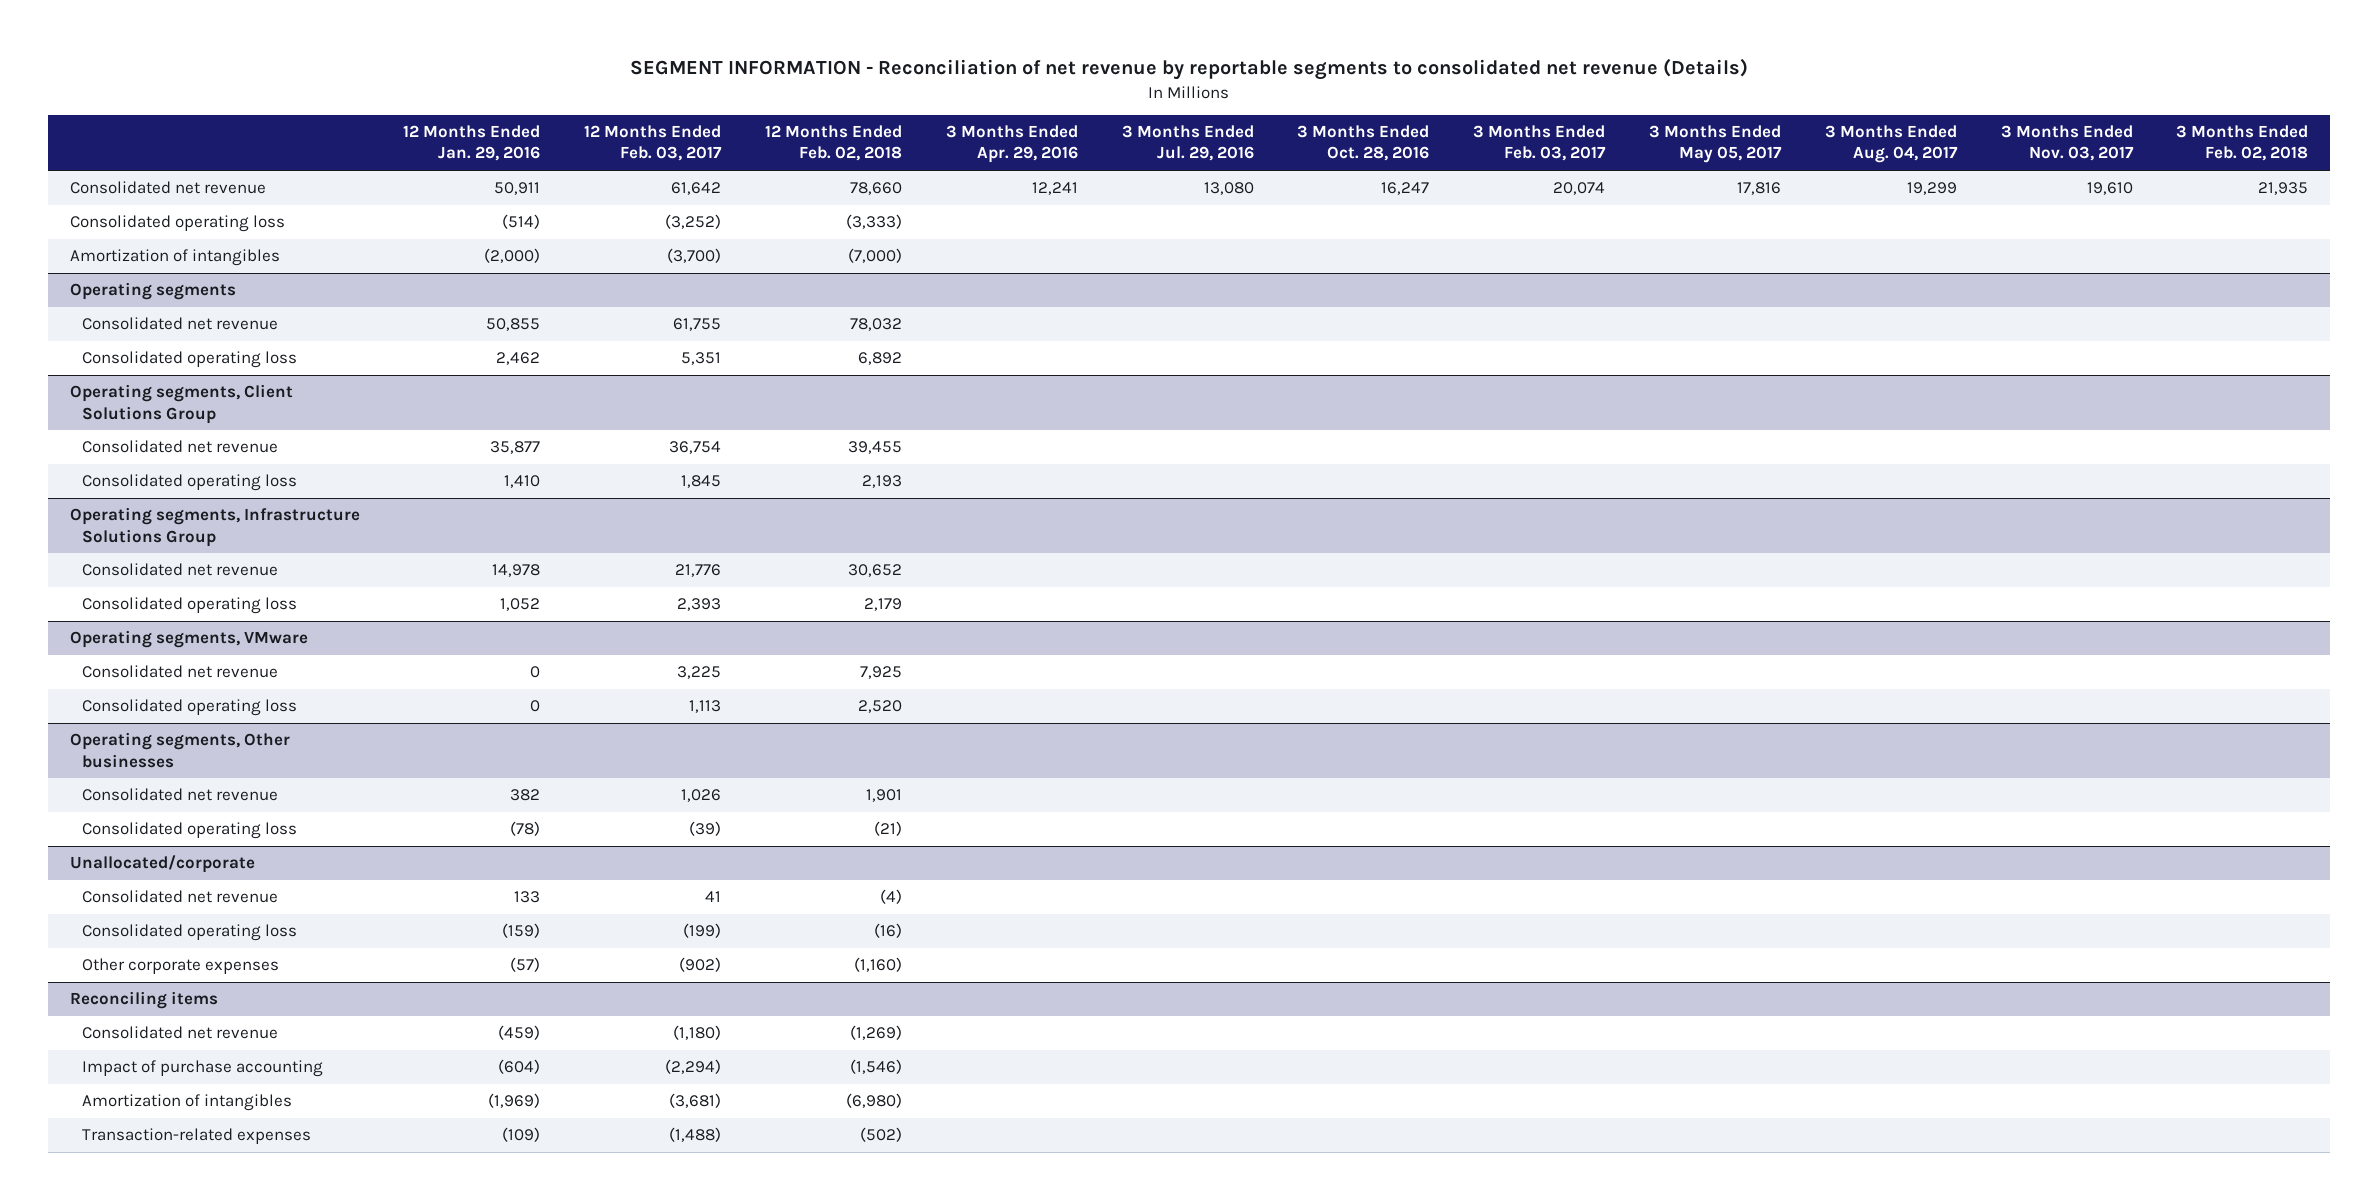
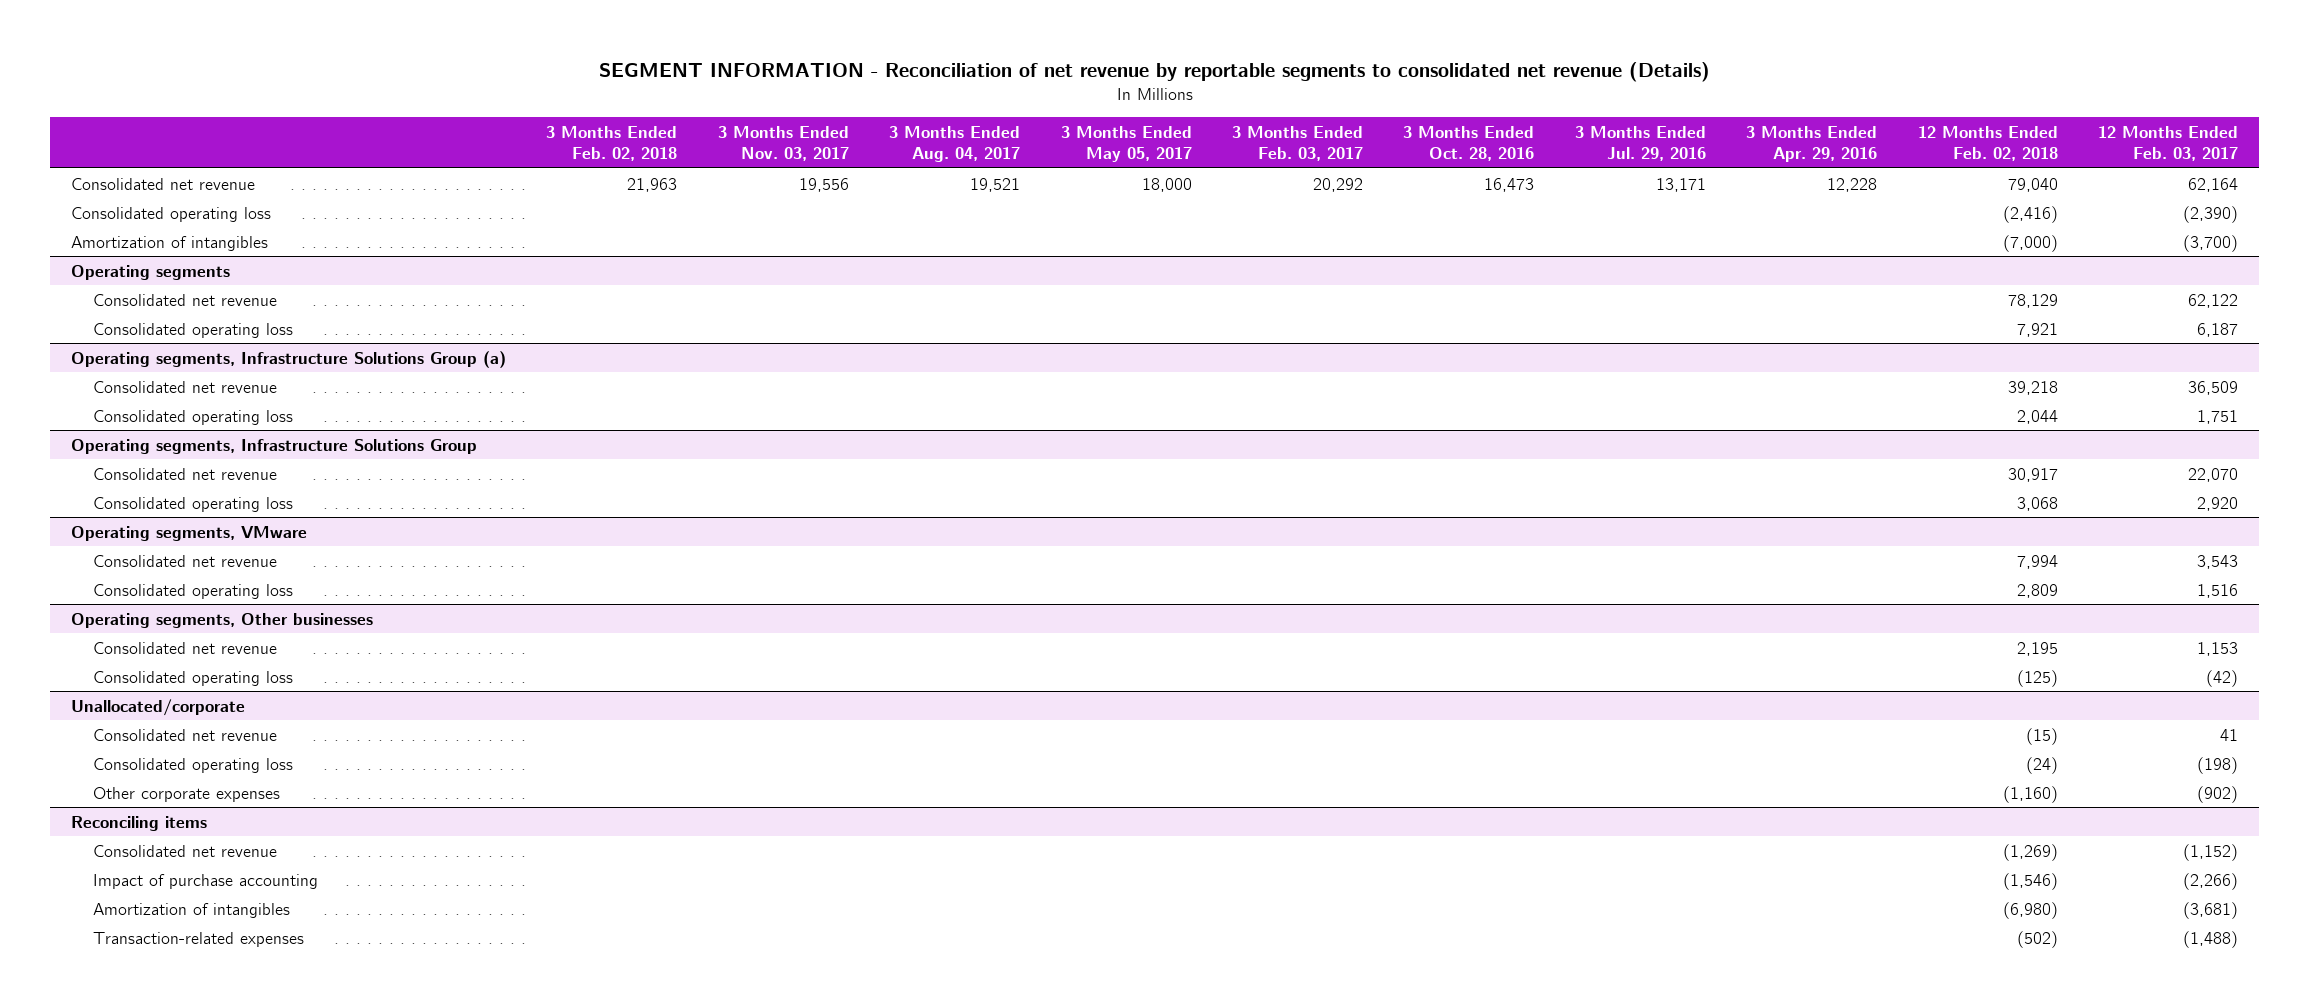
- | 12 Months Ended Jan. 29, 2016 | 12 Months Ended Feb. 03, 2017 | 12 Months Ended Feb. 02, 2018 | 3 Months Ended Apr. 29, 2016 | 3 Months Ended Jul. 29, 2016 | 3 Months Ended Oct. 28, 2016 | 3 Months Ended Feb. 03, 2017 | 3 Months Ended May 05, 2017 | 3 Months Ended Aug. 04, 2017 | 3 Months Ended Nov. 03, 2017 | 3 Months Ended Feb. 02, 2018
+ | 3 Months Ended Feb. 02, 2018 | 3 Months Ended Nov. 03, 2017 | 3 Months Ended Aug. 04, 2017 | 3 Months Ended May 05, 2017 | 3 Months Ended Feb. 03, 2017 | 3 Months Ended Oct. 28, 2016 | 3 Months Ended Jul. 29, 2016 | 3 Months Ended Apr. 29, 2016 | 12 Months Ended Feb. 02, 2018 | 12 Months Ended Feb. 03, 2017
- Consolidated net revenue | 50,911 | 61,642 | 78,660 | 12,241 | 13,080 | 16,247 | 20,074 | 17,816 | 19,299 | 19,610 | 21,935
- Consolidated operating loss | (514) | (3,252) | (3,333) | | | | | | | |
+ Consolidated net revenue | 21,963 | 19,556 | 19,521 | 18,000 | 20,292 | 16,473 | 13,171 | 12,228 | 79,040 | 62,164
+ Consolidated operating loss | | | | | | | | | (2,416) | (2,390)
@ Operating segments
- Consolidated net revenue | 50,855 | 61,755 | 78,032 | | | | | | | |
- Consolidated operating loss | 2,462 | 5,351 | 6,892 | | | | | | | |
- Operating segments, Client Solutions Group
- Consolidated net revenue | 35,877 | 36,754 | 39,455 | | | | | | | |
- Consolidated operating loss | 1,410 | 1,845 | 2,193 | | | | | | | |
@ Operating segments
+ Consolidated net revenue | | | | | | | | | 78,129 | 62,122
+ Consolidated operating loss | | | | | | | | | 7,921 | 6,187
+ Operating segments, Infrastructure Solutions Group (a)
+ Consolidated net revenue | | | | | | | | | 39,218 | 36,509
+ Consolidated operating loss | | | | | | | | | 2,044 | 1,751
@ Operating segments, Infrastructure Solutions Group
- Consolidated net revenue | 14,978 | 21,776 | 30,652 | | | | | | | |
- Consolidated operating loss | 1,052 | 2,393 | 2,179 | | | | | | | |
+ Consolidated net revenue | | | | | | | | | 30,917 | 22,070
+ Consolidated operating loss | | | | | | | | | 3,068 | 2,920
@ Operating segments, VMware
- Consolidated net revenue | 0 | 3,225 | 7,925 | | | | | | | |
- Consolidated operating loss | 0 | 1,113 | 2,520 | | | | | | | |
+ Consolidated net revenue | | | | | | | | | 7,994 | 3,543
+ Consolidated operating loss | | | | | | | | | 2,809 | 1,516
@ Operating segments, Other businesses
- Consolidated net revenue | 382 | 1,026 | 1,901 | | | | | | | |
- Consolidated operating loss | (78) | (39) | (21) | | | | | | | |
+ Consolidated net revenue | | | | | | | | | 2,195 | 1,153
+ Consolidated operating loss | | | | | | | | | (125) | (42)
@ Unallocated/corporate
- Consolidated net revenue | 133 | 41 | (4) | | | | | | | |
- Consolidated operating loss | (159) | (199) | (16) | | | | | | | |
+ Consolidated net revenue | | | | | | | | | (15) | 41
+ Consolidated operating loss | | | | | | | | | (24) | (198)
@ Reconciling items
- Consolidated net revenue | (459) | (1,180) | (1,269) | | | | | | | |
- Impact of purchase accounting | (604) | (2,294) | (1,546) | | | | | | | |
+ Consolidated net revenue | | | | | | | | | (1,269) | (1,152)
+ Impact of purchase accounting | | | | | | | | | (1,546) | (2,266)

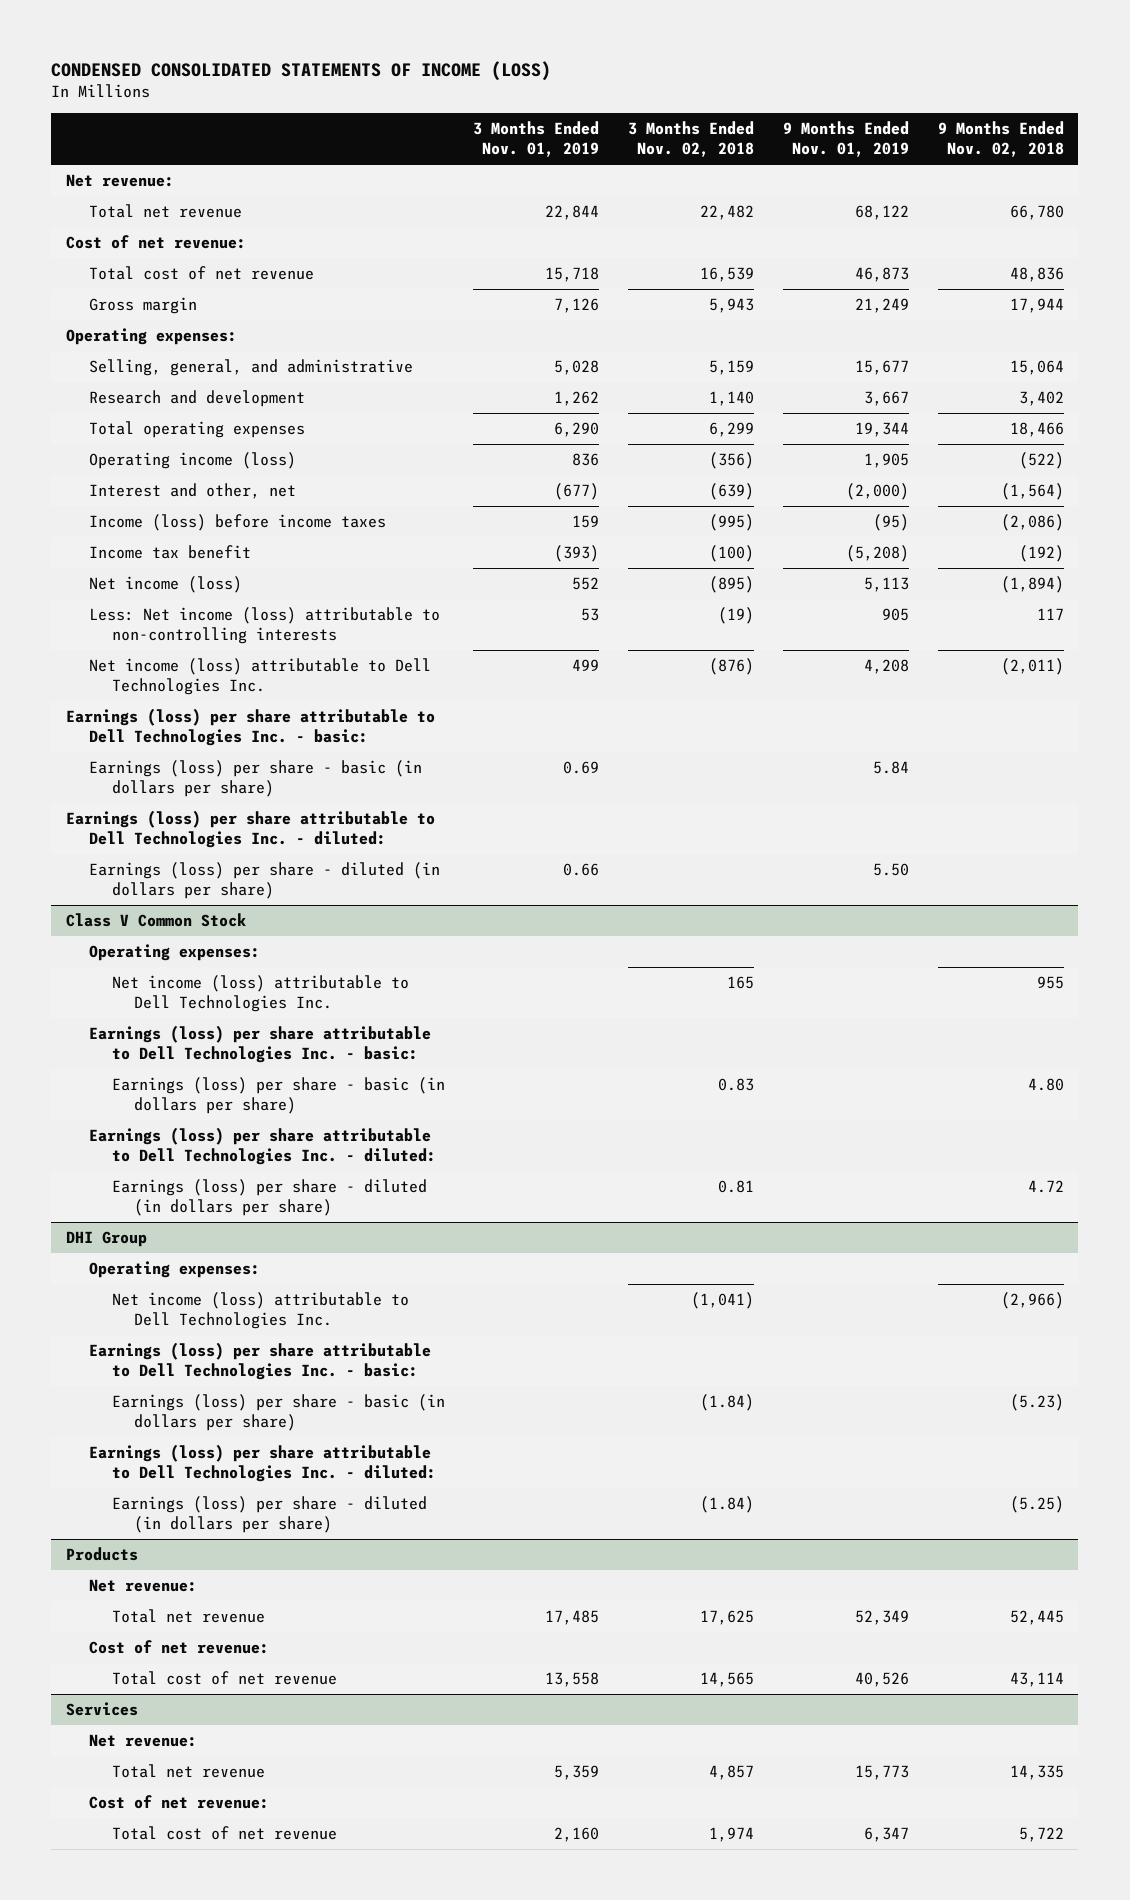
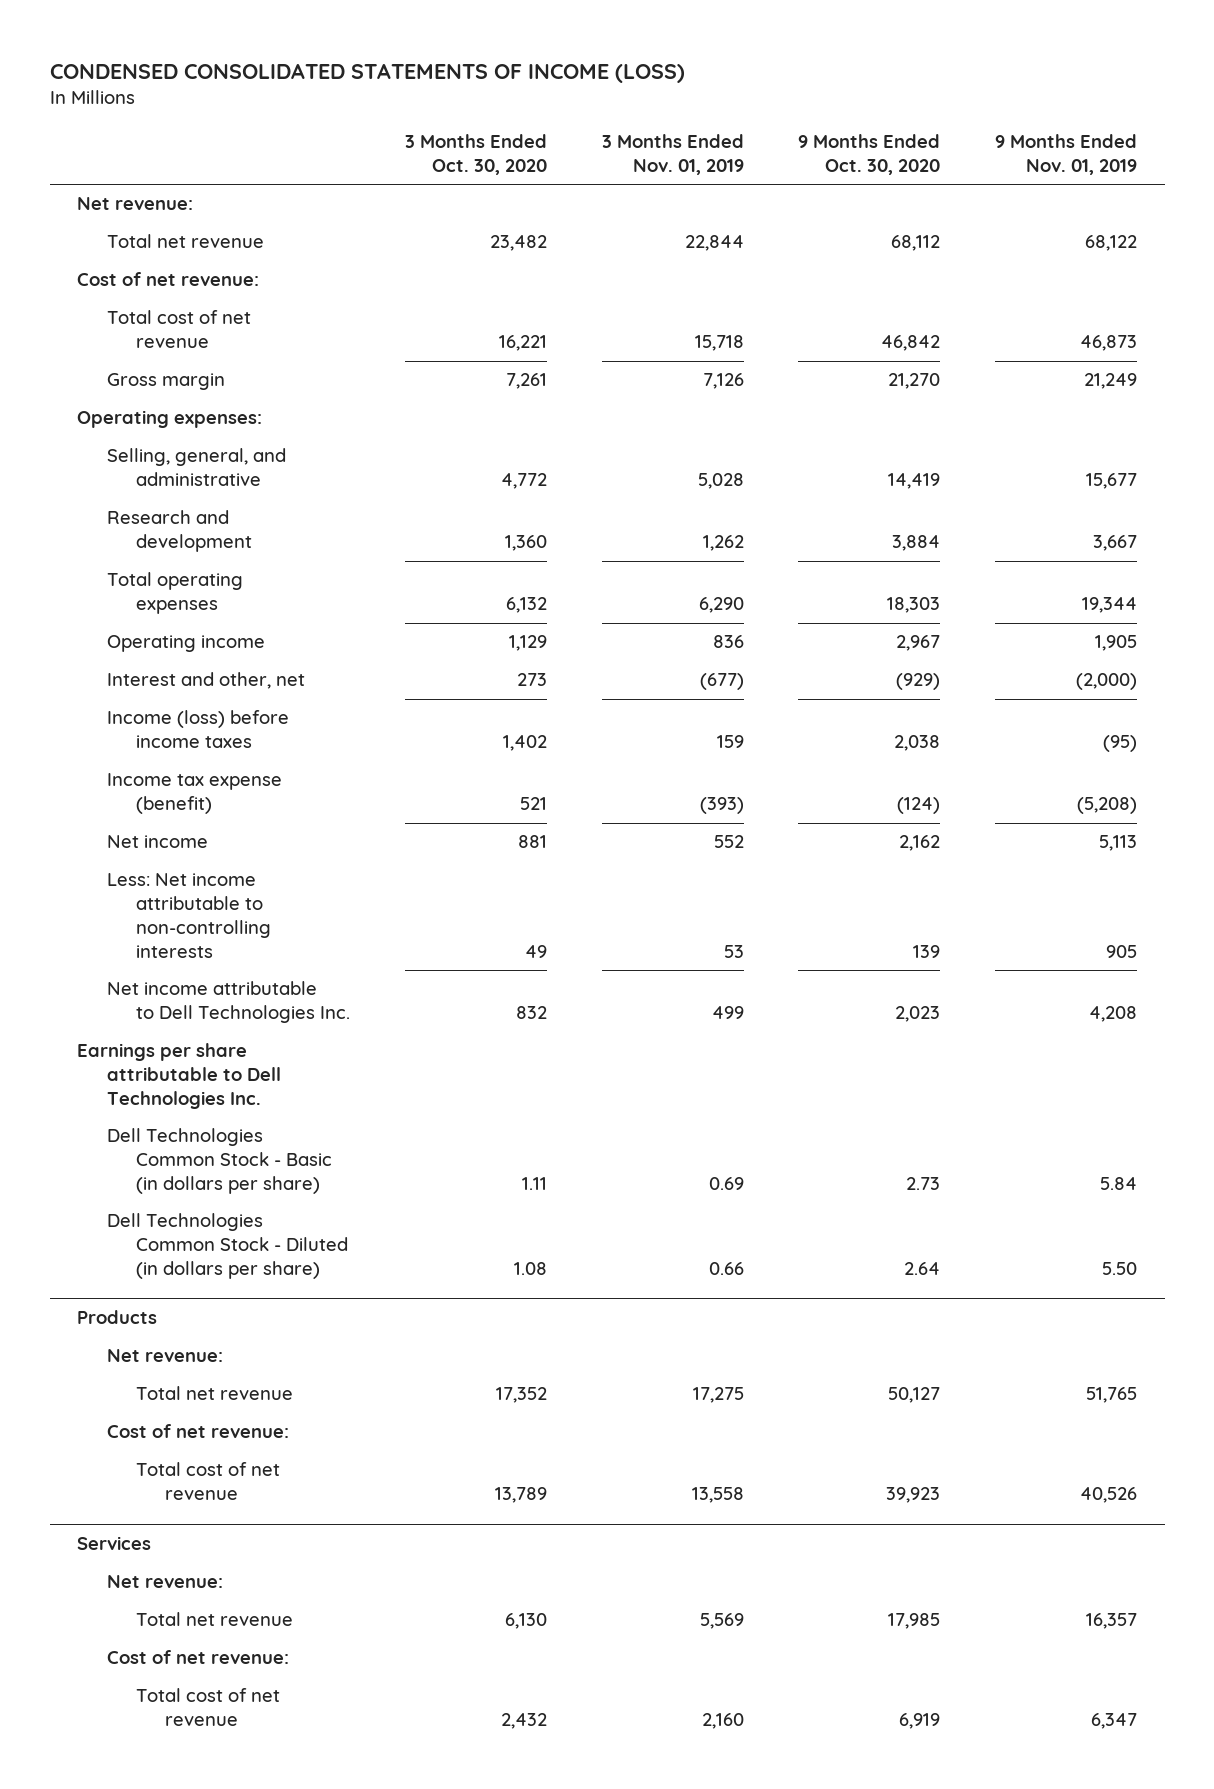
- | 3 Months Ended Nov. 01, 2019 | 3 Months Ended Nov. 02, 2018 | 9 Months Ended Nov. 01, 2019 | 9 Months Ended Nov. 02, 2018
+ | 3 Months Ended Oct. 30, 2020 | 3 Months Ended Nov. 01, 2019 | 9 Months Ended Oct. 30, 2020 | 9 Months Ended Nov. 01, 2019
- Operating income (loss) | 836 | (356) | 1,905 | (522)
+ Operating income | 1,129 | 836 | 2,967 | 1,905
- Income tax benefit | (393) | (100) | (5,208) | (192)
- Net income (loss) | 552 | (895) | 5,113 | (1,894)
- Less: Net income (loss) attributable to non-controlling interests | 53 | (19) | 905 | 117
- Net income (loss) attributable to Dell Technologies Inc. | 499 | (876) | 4,208 | (2,011)
- Earnings (loss) per share attributable to Dell Technologies Inc. - basic:
- Earnings (loss) per share - basic (in dollars per share) | 0.69 | | 5.84 |
- Earnings (loss) per share attributable to Dell Technologies Inc. - diluted:
- Earnings (loss) per share - diluted (in dollars per share) | 0.66 | | 5.50 |
- Class V Common Stock
- Operating expenses:
- Net income (loss) attributable to Dell Technologies Inc. | | 165 | | 955
- Earnings (loss) per share attributable to Dell Technologies Inc. - basic:
- Earnings (loss) per share - basic (in dollars per share) | | 0.83 | | 4.80
- Earnings (loss) per share attributable to Dell Technologies Inc. - diluted:
- Earnings (loss) per share - diluted (in dollars per share) | | 0.81 | | 4.72
- DHI Group
- Operating expenses:
- Net income (loss) attributable to Dell Technologies Inc. | | (1,041) | | (2,966)
- Earnings (loss) per share attributable to Dell Technologies Inc. - basic:
- Earnings (loss) per share - basic (in dollars per share) | | (1.84) | | (5.23)
- Earnings (loss) per share attributable to Dell Technologies Inc. - diluted:
- Earnings (loss) per share - diluted (in dollars per share) | | (1.84) | | (5.25)
+ Income tax expense (benefit) | 521 | (393) | (124) | (5,208)
+ Net income | 881 | 552 | 2,162 | 5,113
+ Less: Net income attributable to non-controlling interests | 49 | 53 | 139 | 905
+ Net income attributable to Dell Technologies Inc. | 832 | 499 | 2,023 | 4,208
+ Earnings per share attributable to Dell Technologies Inc.
+ Dell Technologies Common Stock - Basic (in dollars per share) | 1.11 | 0.69 | 2.73 | 5.84
+ Dell Technologies Common Stock - Diluted (in dollars per share) | 1.08 | 0.66 | 2.64 | 5.50
@ Products
- Total net revenue | 17,485 | 17,625 | 52,349 | 52,445
+ Total net revenue | 17,352 | 17,275 | 50,127 | 51,765
@ Services
- Total net revenue | 5,359 | 4,857 | 15,773 | 14,335
+ Total net revenue | 6,130 | 5,569 | 17,985 | 16,357

